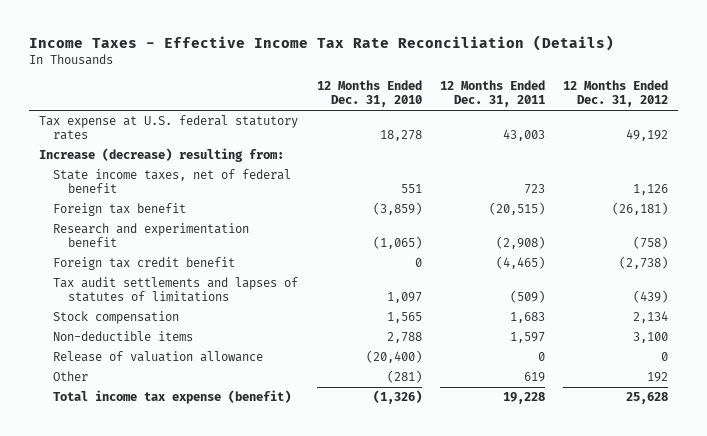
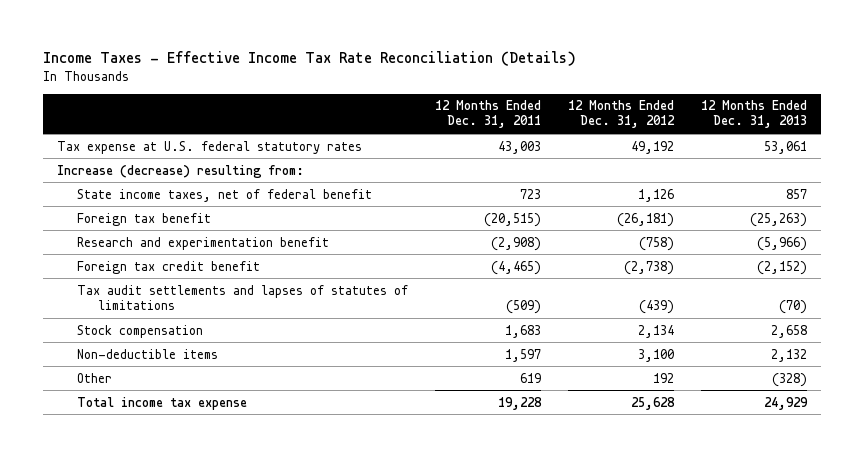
- | 12 Months Ended Dec. 31, 2010 | 12 Months Ended Dec. 31, 2011 | 12 Months Ended Dec. 31, 2012
+ | 12 Months Ended Dec. 31, 2011 | 12 Months Ended Dec. 31, 2012 | 12 Months Ended Dec. 31, 2013
- Release of valuation allowance | (20,400) | 0 | 0
- Total income tax expense (benefit) | (1,326) | 19,228 | 25,628
+ Total income tax expense | 19,228 | 25,628 | 24,929

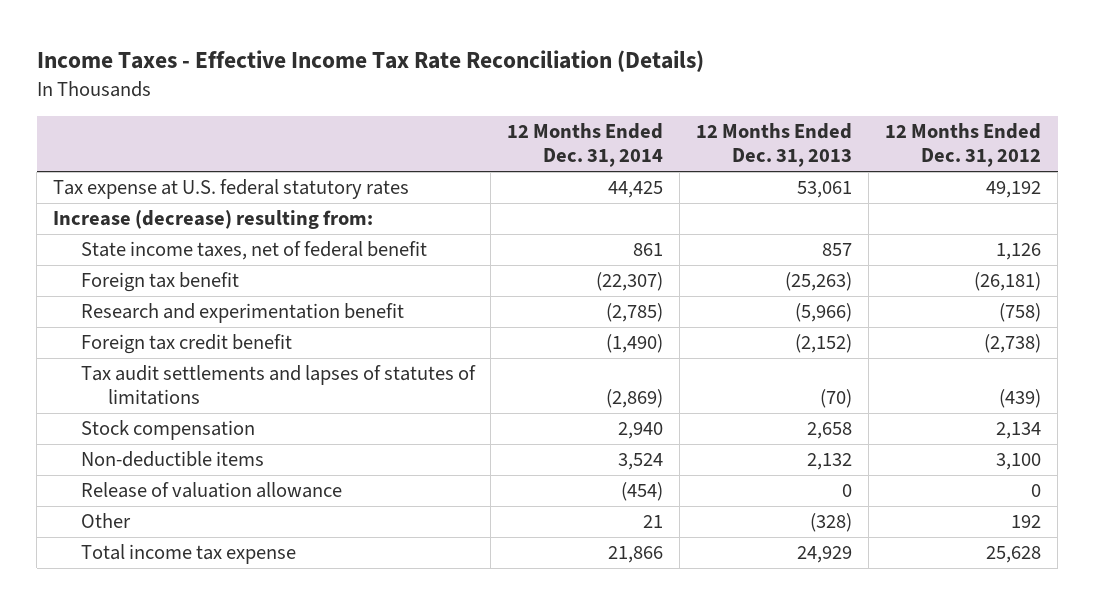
- | 12 Months Ended Dec. 31, 2011 | 12 Months Ended Dec. 31, 2012 | 12 Months Ended Dec. 31, 2013
+ | 12 Months Ended Dec. 31, 2014 | 12 Months Ended Dec. 31, 2013 | 12 Months Ended Dec. 31, 2012
+ Release of valuation allowance | (454) | 0 | 0

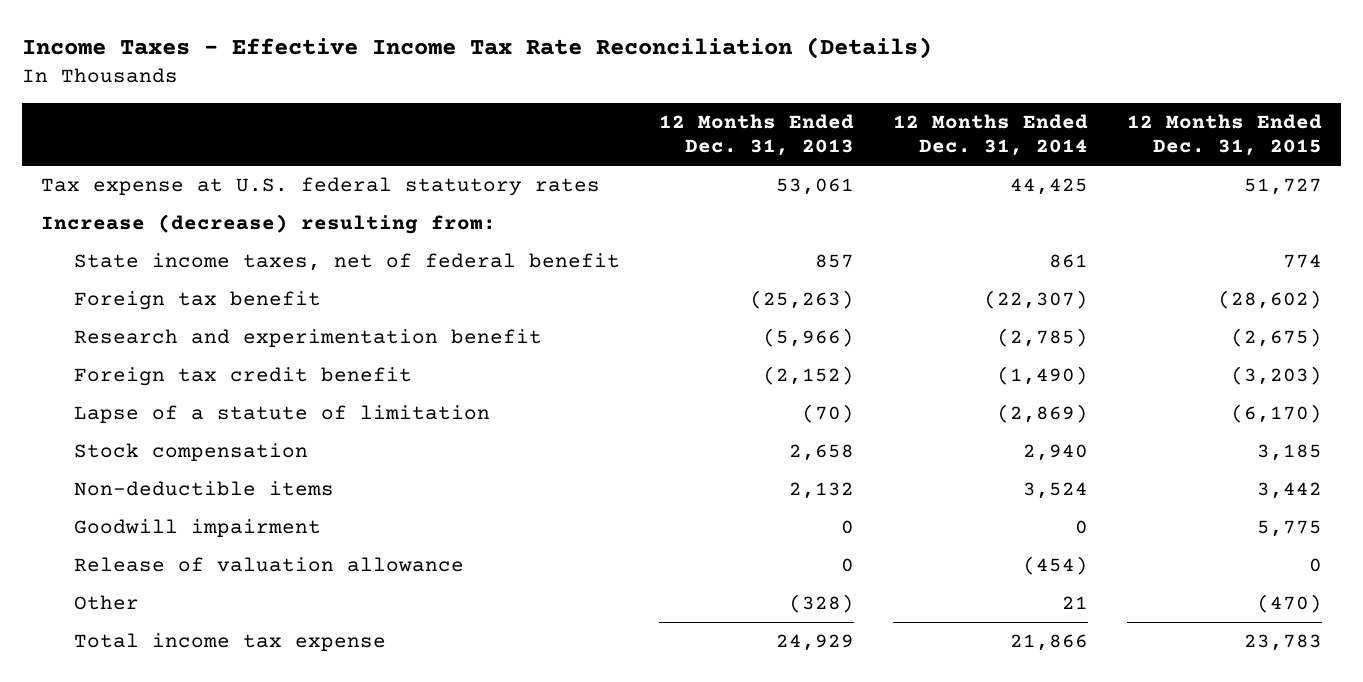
- | 12 Months Ended Dec. 31, 2014 | 12 Months Ended Dec. 31, 2013 | 12 Months Ended Dec. 31, 2012
+ | 12 Months Ended Dec. 31, 2013 | 12 Months Ended Dec. 31, 2014 | 12 Months Ended Dec. 31, 2015
- Tax audit settlements and lapses of statutes of limitations | (2,869) | (70) | (439)
+ Lapse of a statute of limitation | (70) | (2,869) | (6,170)
+ Goodwill impairment | 0 | 0 | 5,775

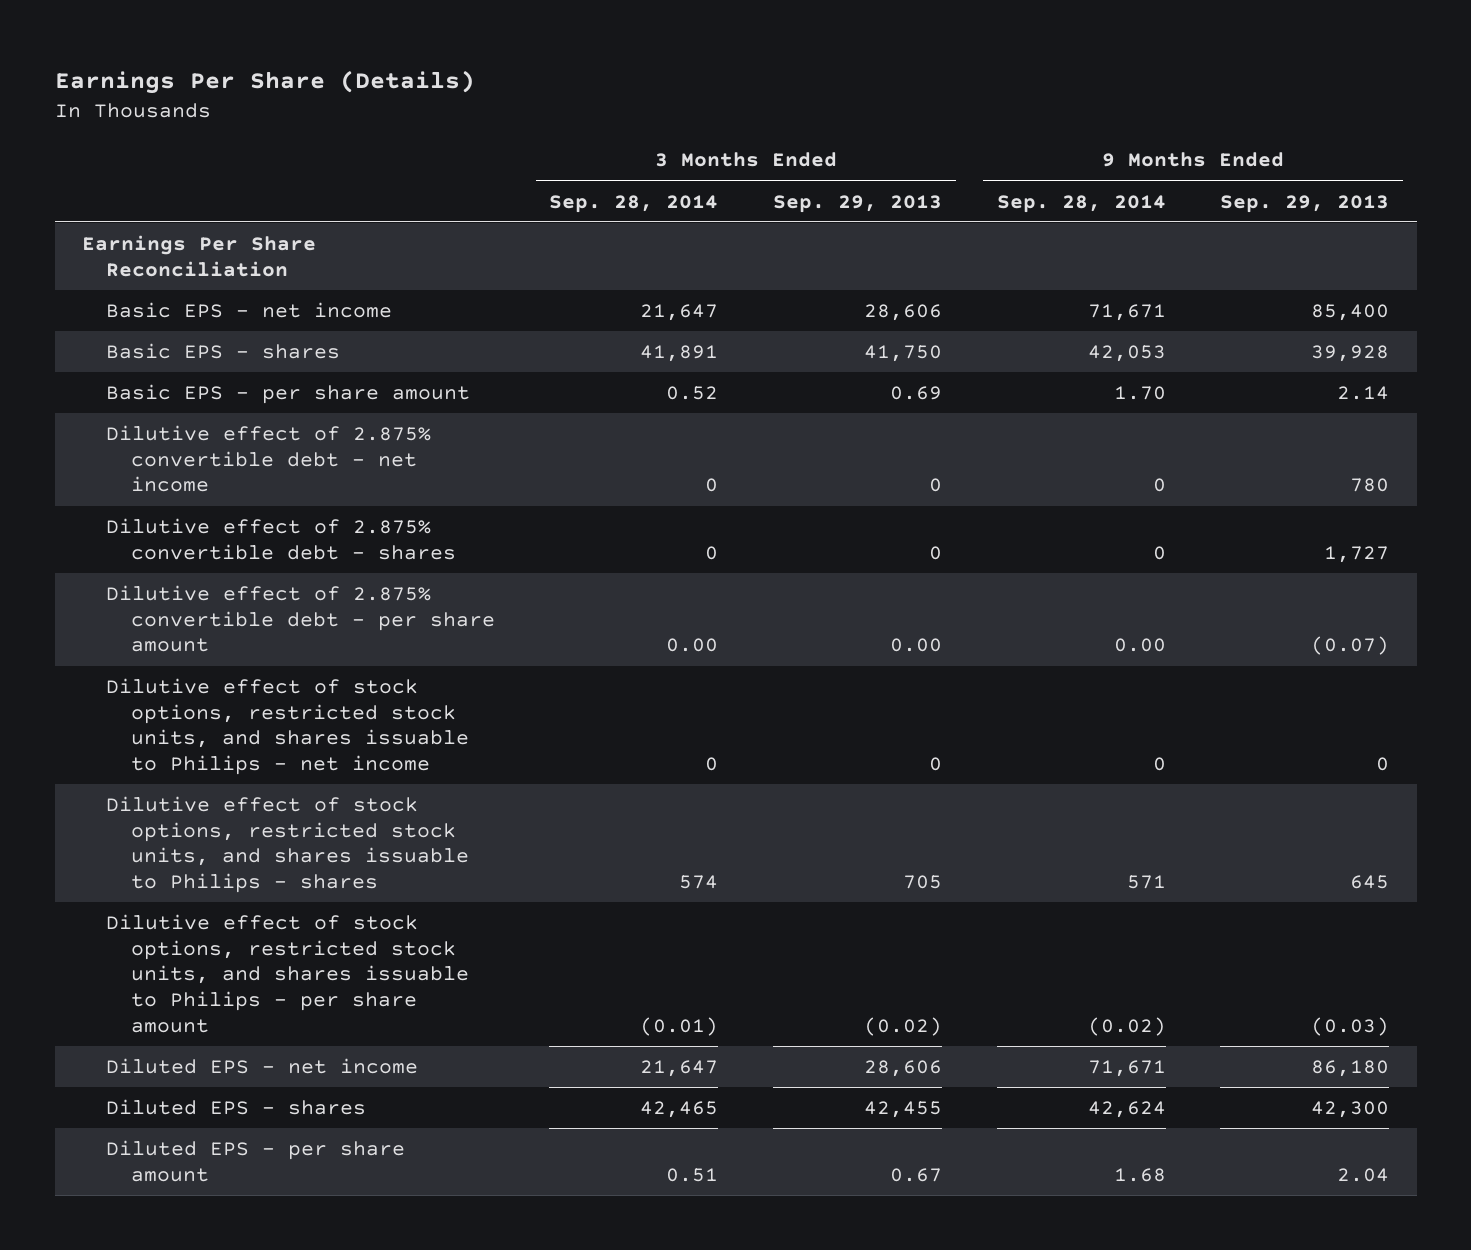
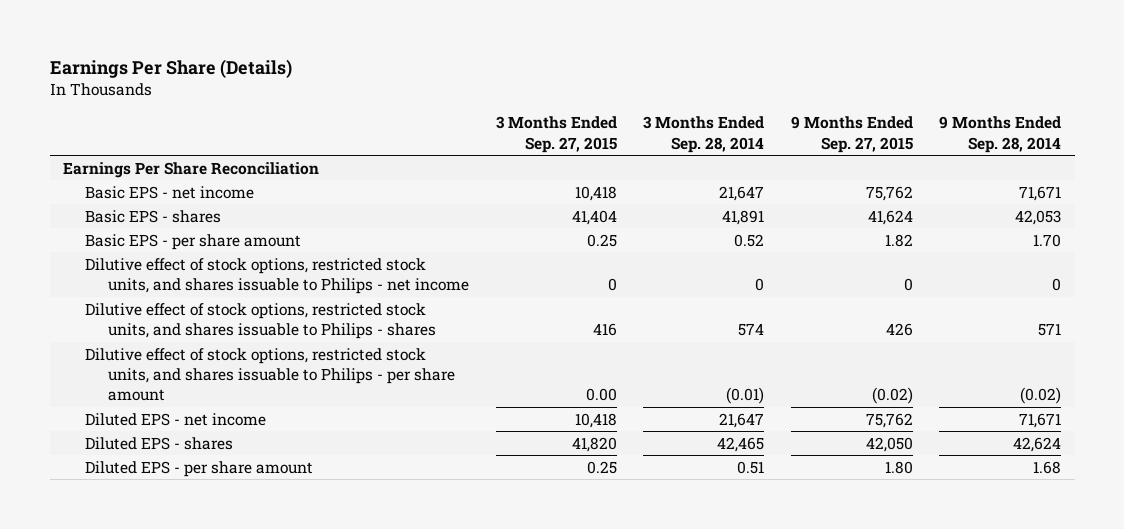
- | 3 Months Ended Sep. 28, 2014 | 3 Months Ended Sep. 29, 2013 | 9 Months Ended Sep. 28, 2014 | 9 Months Ended Sep. 29, 2013
+ | 3 Months Ended Sep. 27, 2015 | 3 Months Ended Sep. 28, 2014 | 9 Months Ended Sep. 27, 2015 | 9 Months Ended Sep. 28, 2014
- Dilutive effect of 2.875% convertible debt - net income | 0 | 0 | 0 | 780
- Dilutive effect of 2.875% convertible debt - shares | 0 | 0 | 0 | 1,727
- Dilutive effect of 2.875% convertible debt - per share amount | 0.00 | 0.00 | 0.00 | (0.07)

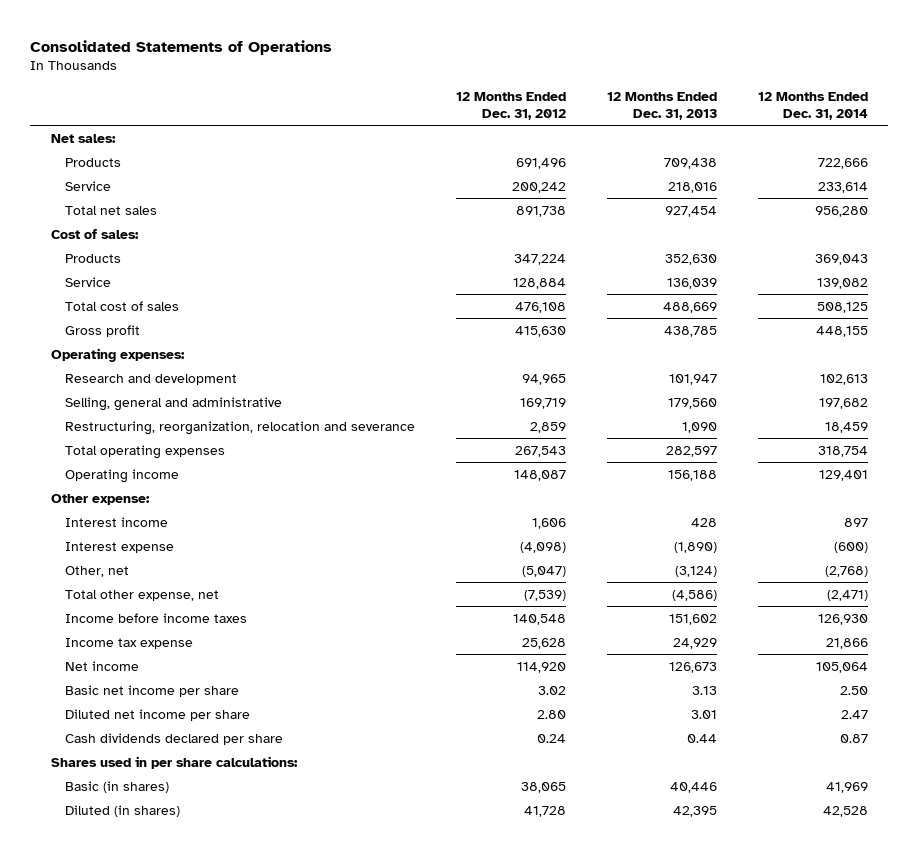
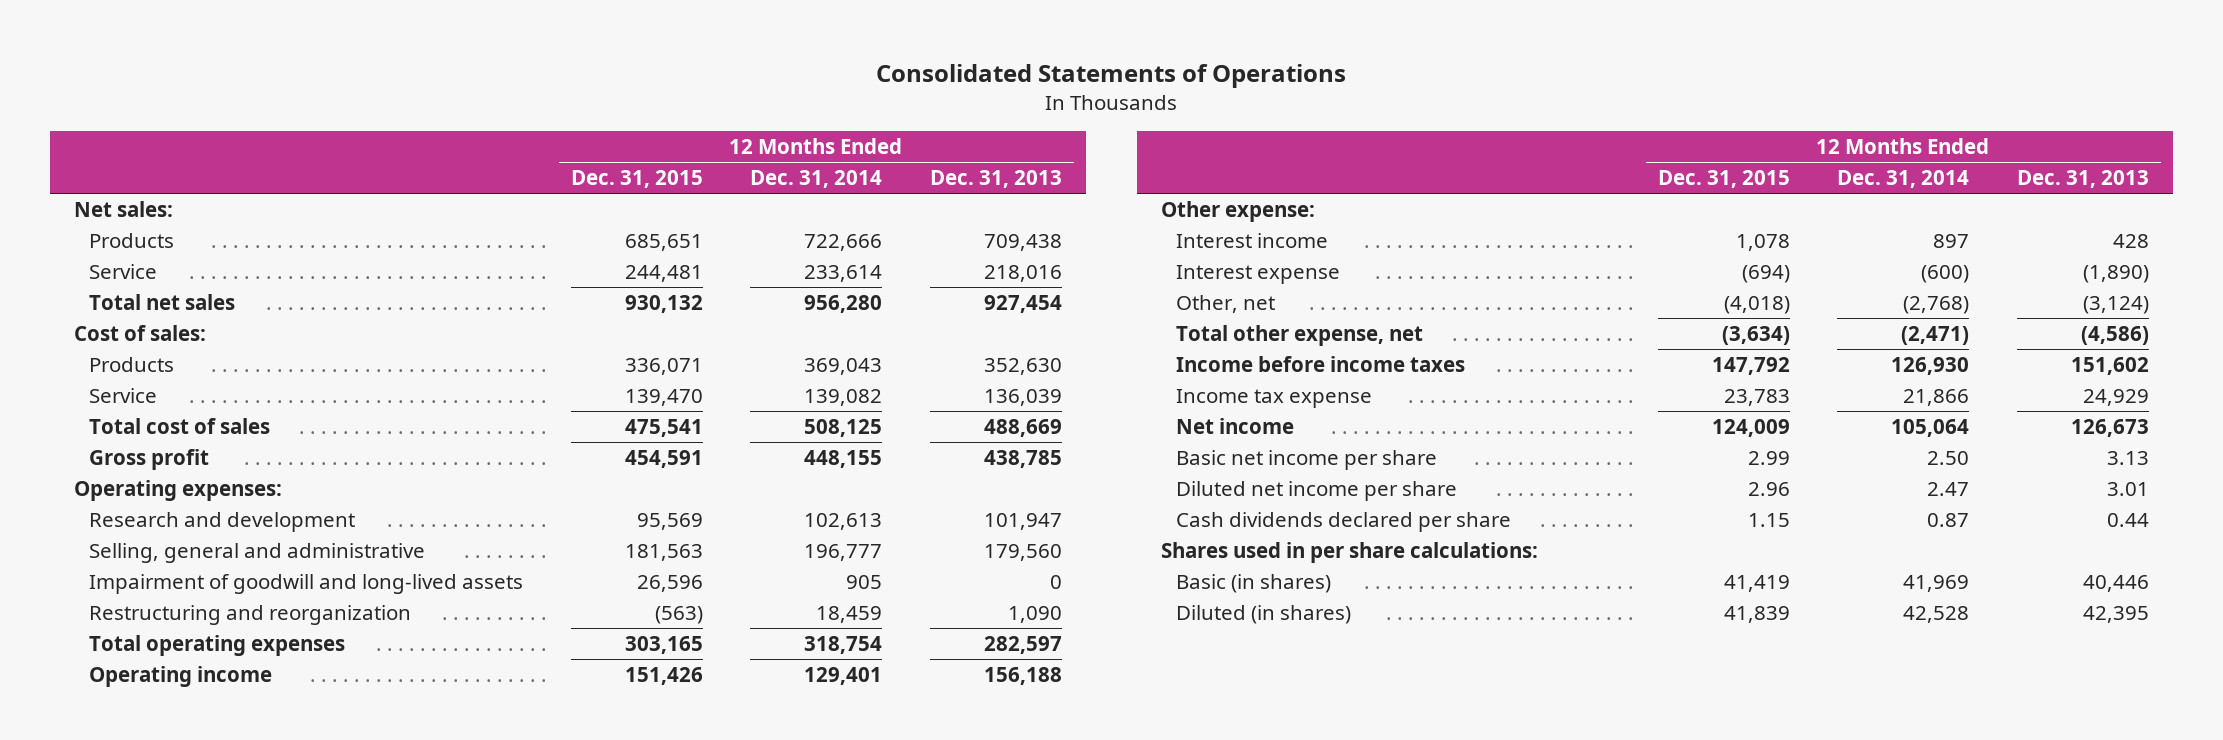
- | 12 Months Ended Dec. 31, 2012 | 12 Months Ended Dec. 31, 2013 | 12 Months Ended Dec. 31, 2014
+ | 12 Months Ended Dec. 31, 2015 | 12 Months Ended Dec. 31, 2014 | 12 Months Ended Dec. 31, 2013
- Selling, general and administrative | 169,719 | 179,560 | 197,682
- Restructuring, reorganization, relocation and severance | 2,859 | 1,090 | 18,459
+ Selling, general and administrative | 181,563 | 196,777 | 179,560
+ Impairment of goodwill and long-lived assets | 26,596 | 905 | 0
+ Restructuring and reorganization | (563) | 18,459 | 1,090

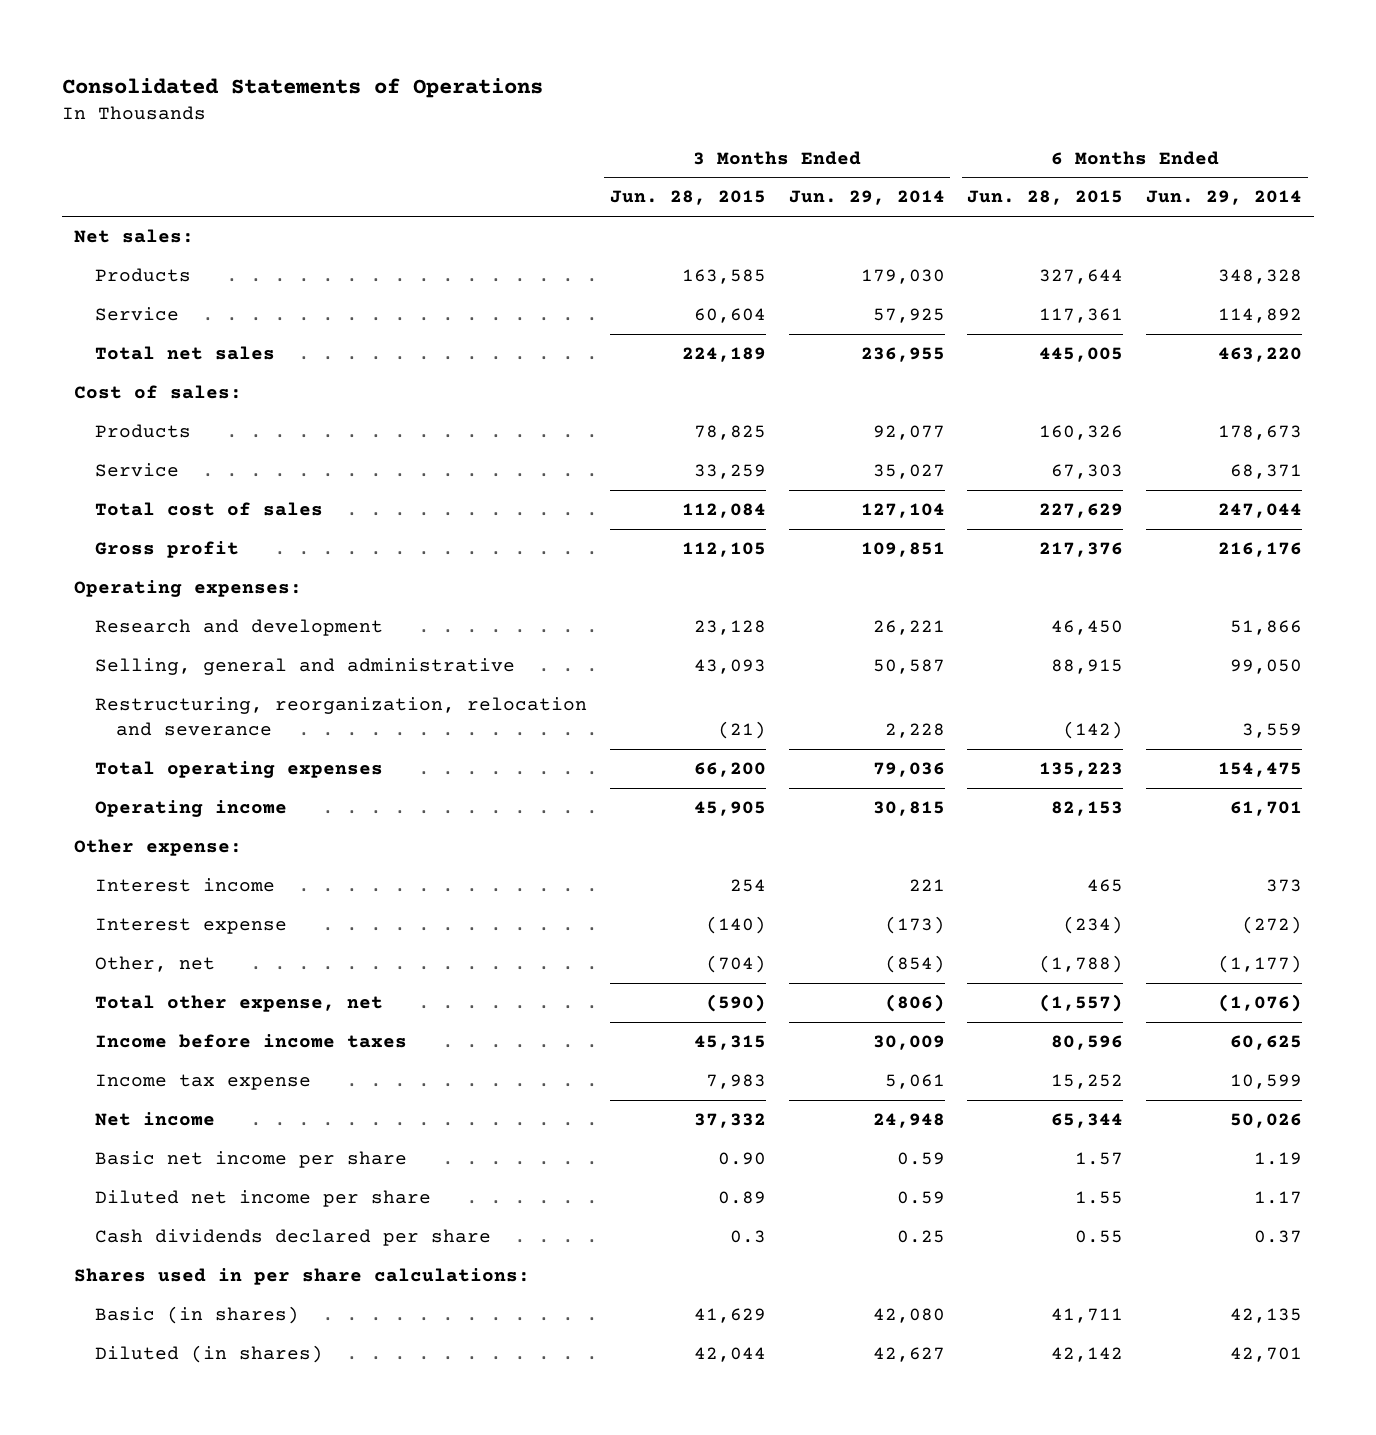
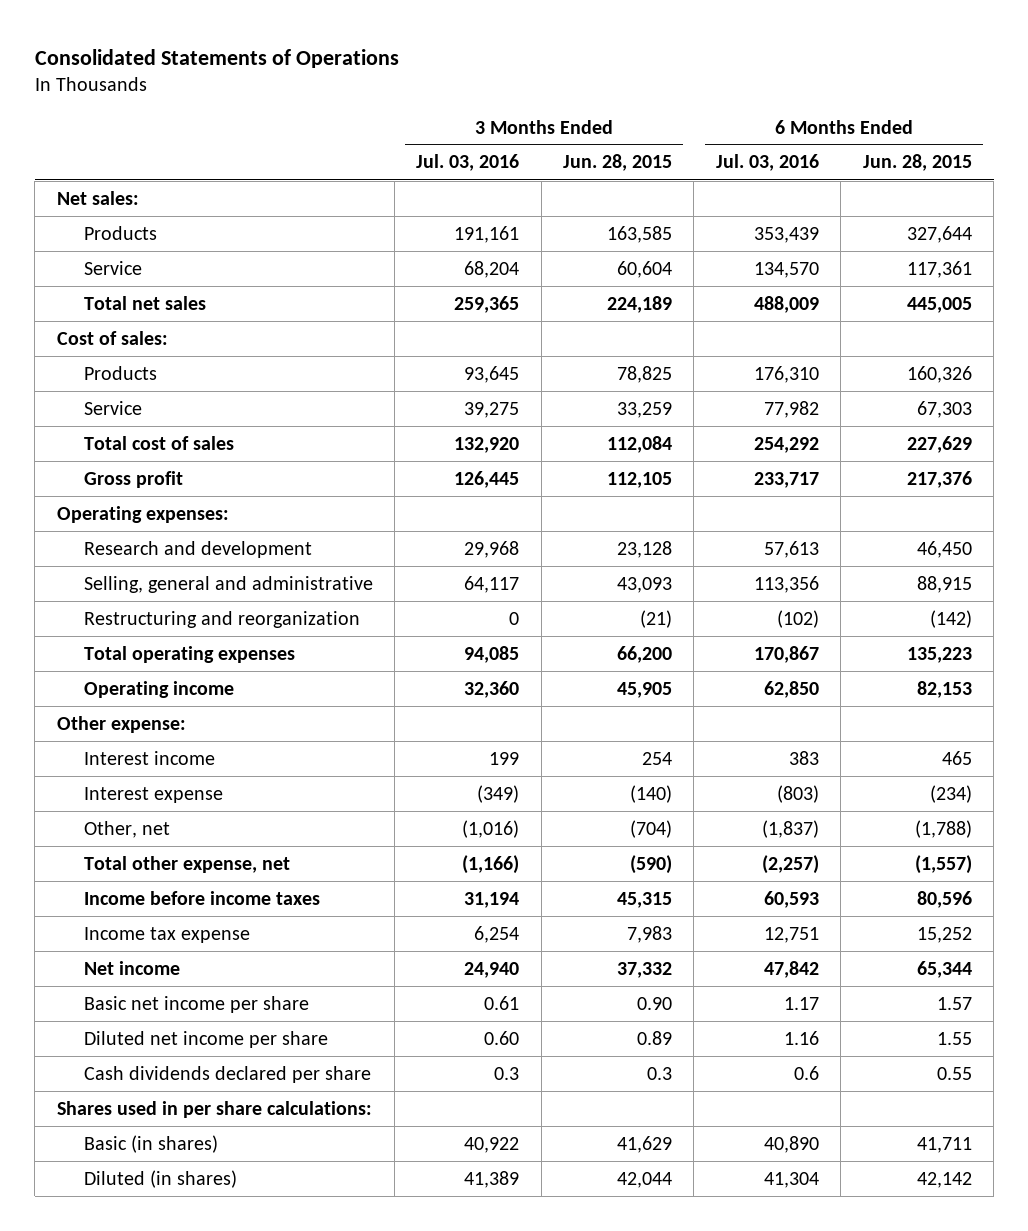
- | 3 Months Ended Jun. 28, 2015 | 3 Months Ended Jun. 29, 2014 | 6 Months Ended Jun. 28, 2015 | 6 Months Ended Jun. 29, 2014
+ | 3 Months Ended Jul. 03, 2016 | 3 Months Ended Jun. 28, 2015 | 6 Months Ended Jul. 03, 2016 | 6 Months Ended Jun. 28, 2015
- Restructuring, reorganization, relocation and severance | (21) | 2,228 | (142) | 3,559
+ Restructuring and reorganization | 0 | (21) | (102) | (142)

